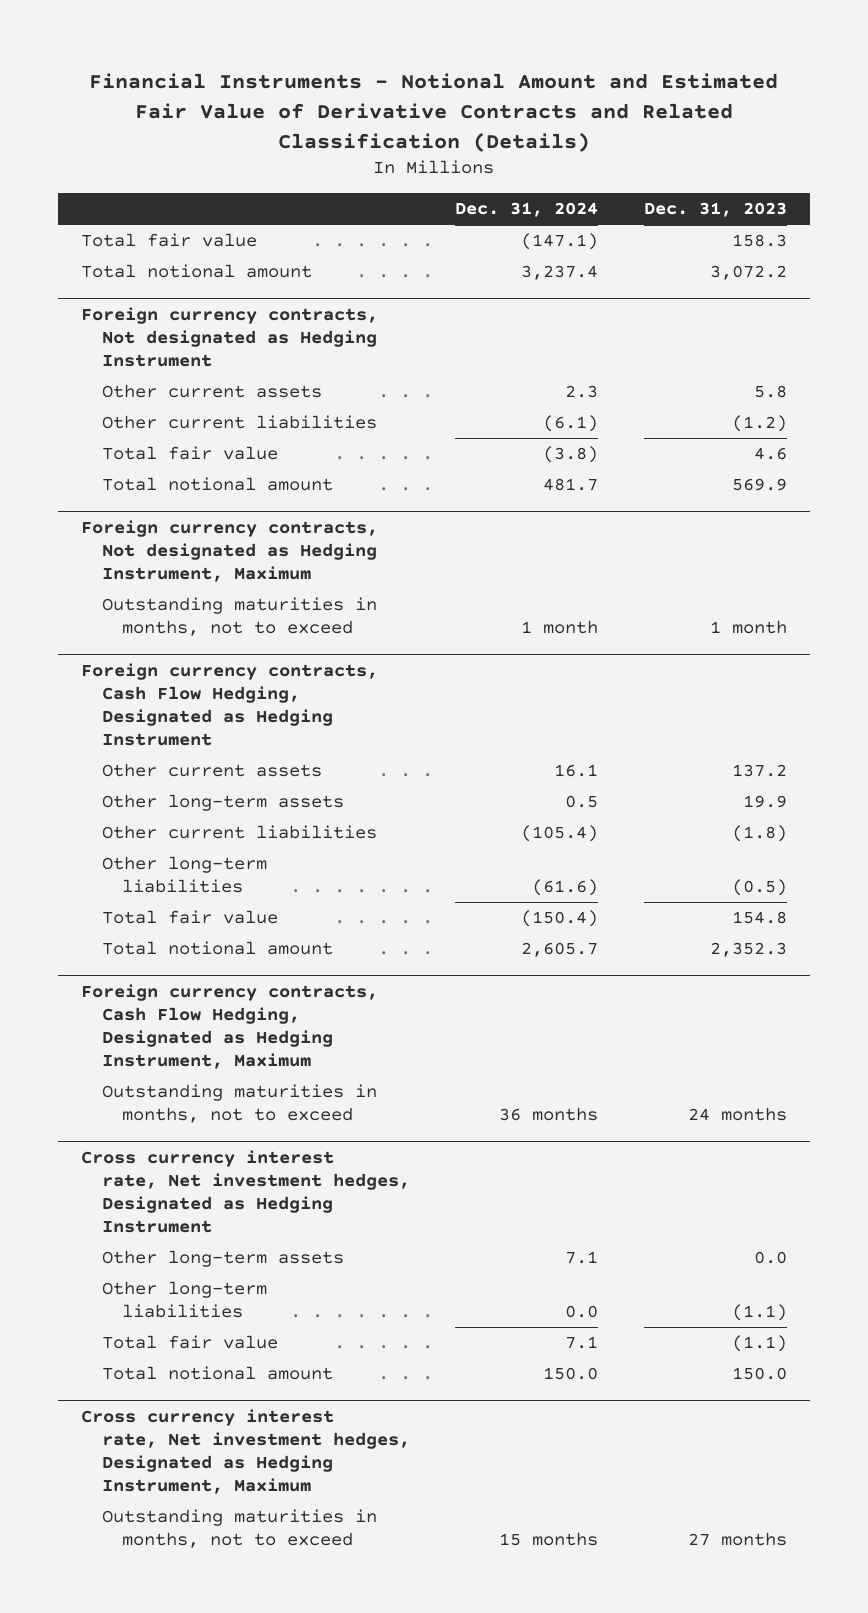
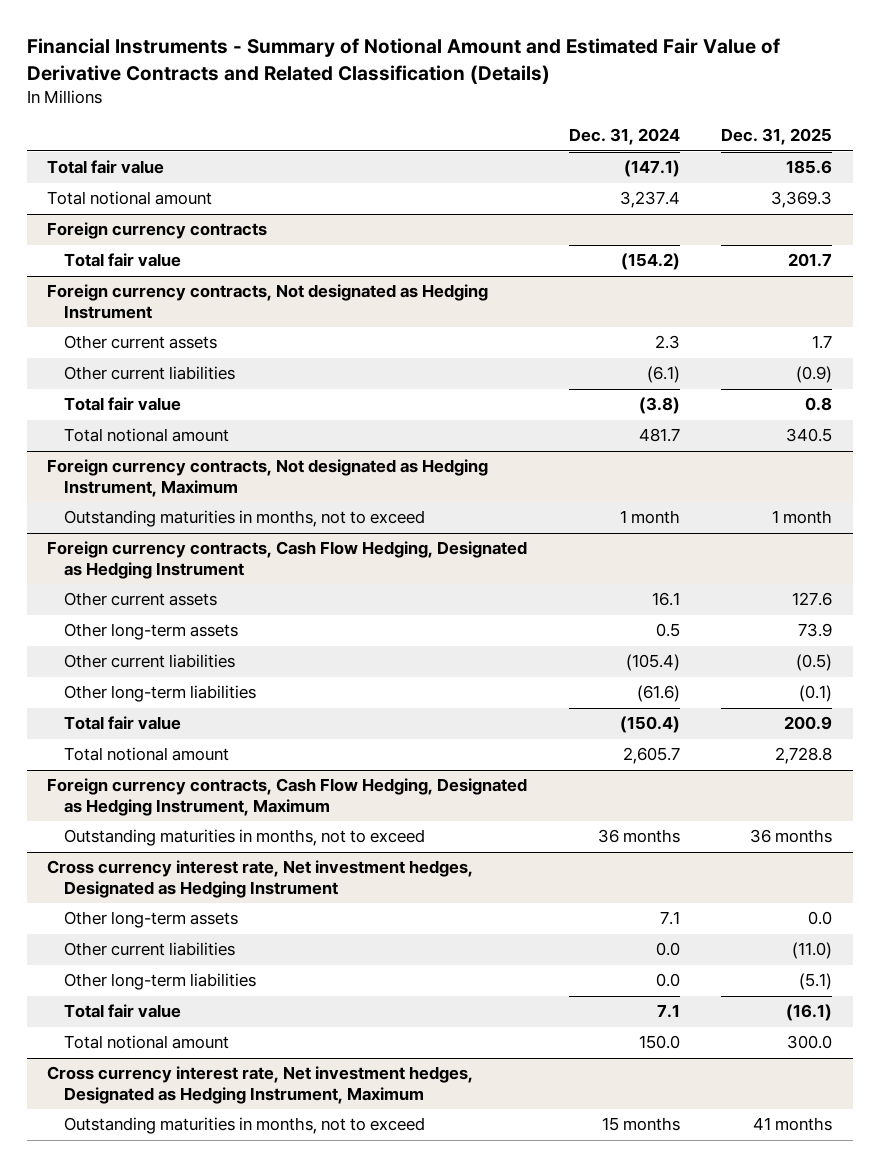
- Financial Instruments - Notional Amount and Estimated Fair Value of Derivative Contracts and Related Classification (Details)
+ Financial Instruments - Summary of Notional Amount and Estimated Fair Value of Derivative Contracts and Related Classification (Details)
- | Dec. 31, 2024 | Dec. 31, 2023
+ | Dec. 31, 2024 | Dec. 31, 2025
+ Foreign currency contracts
+ Total fair value | (154.2) | 201.7
@ Cross currency interest rate, Net investment hedges, Designated as Hedging Instrument
+ Other current liabilities | 0.0 | (11.0)

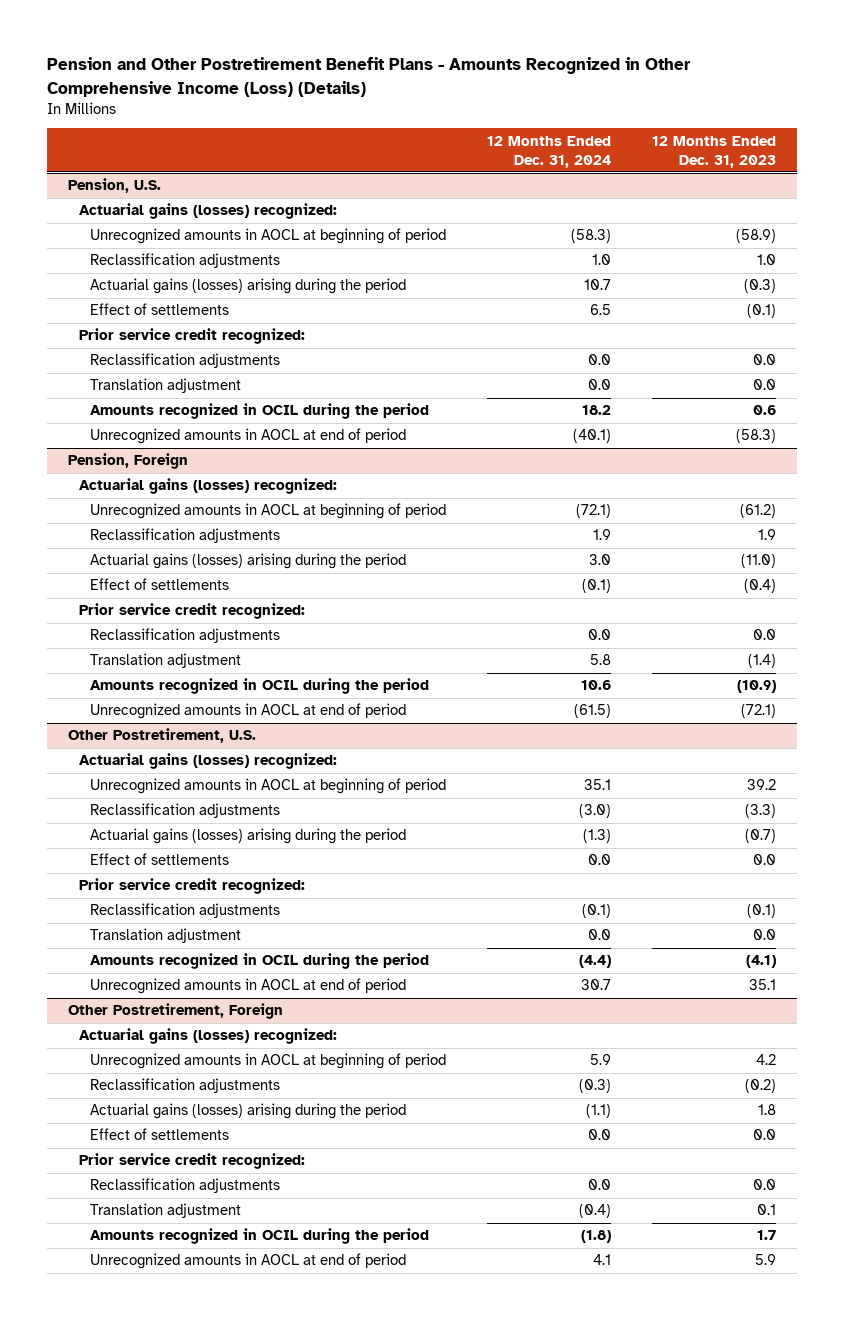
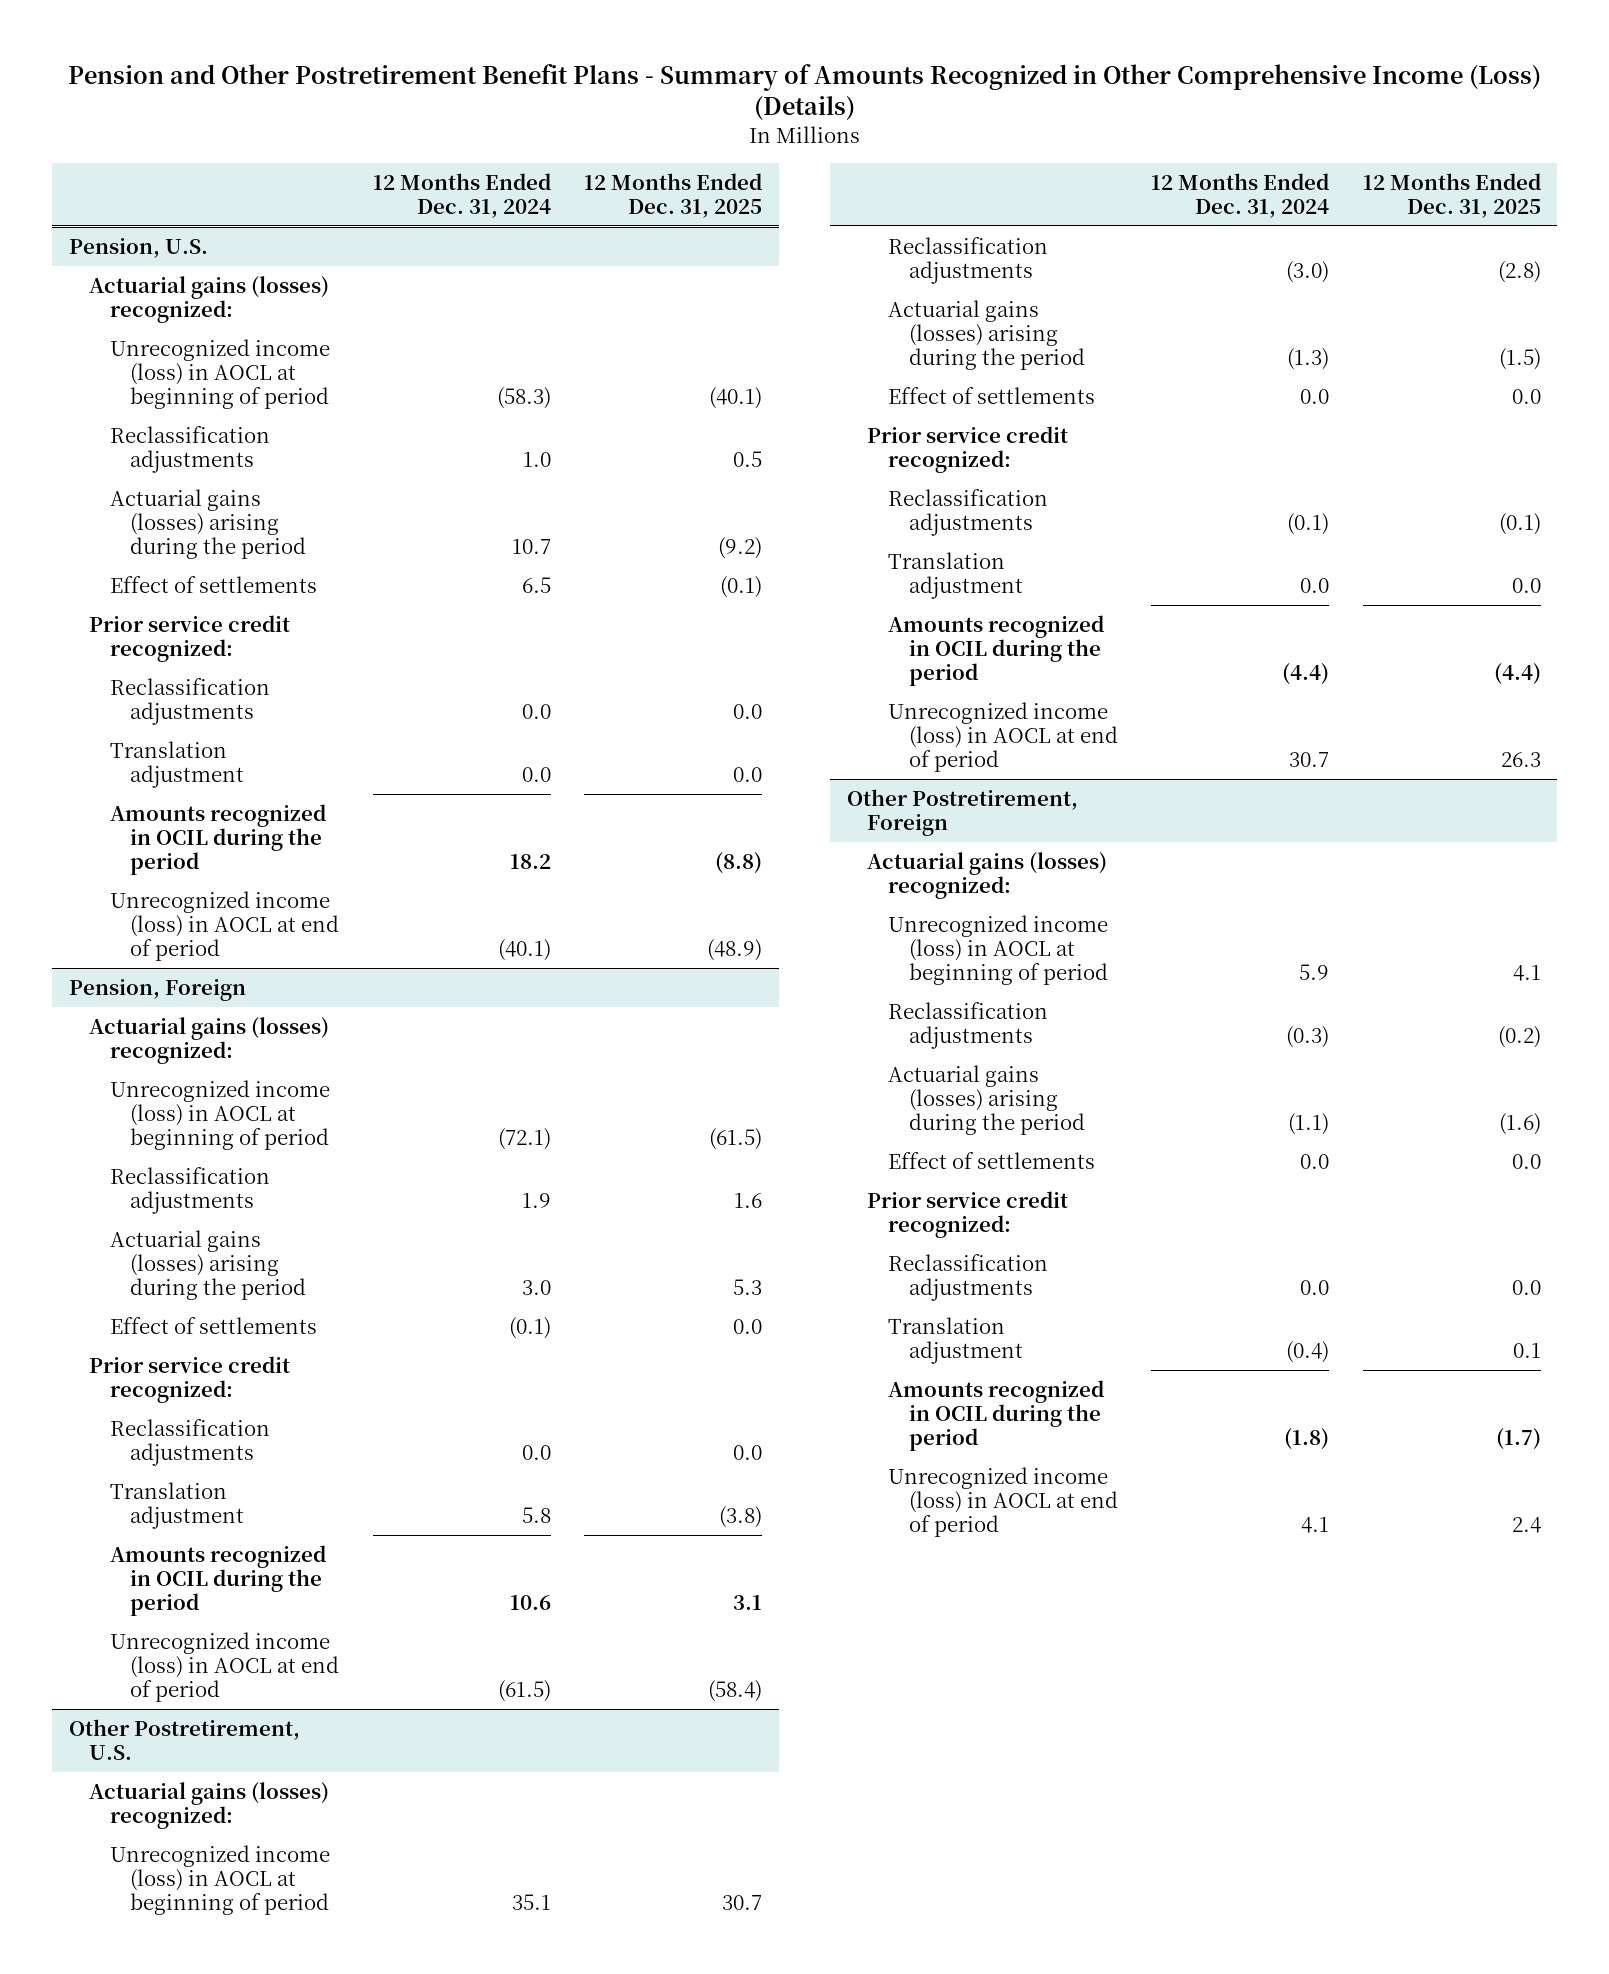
- Pension and Other Postretirement Benefit Plans - Amounts Recognized in Other Comprehensive Income (Loss) (Details)
+ Pension and Other Postretirement Benefit Plans - Summary of Amounts Recognized in Other Comprehensive Income (Loss) (Details)
- | 12 Months Ended Dec. 31, 2024 | 12 Months Ended Dec. 31, 2023
+ | 12 Months Ended Dec. 31, 2024 | 12 Months Ended Dec. 31, 2025
@ Pension, U.S.
- Unrecognized amounts in AOCL at beginning of period | (58.3) | (58.9)
+ Unrecognized income (loss) in AOCL at beginning of period | (58.3) | (40.1)
- Unrecognized amounts in AOCL at end of period | (40.1) | (58.3)
+ Unrecognized income (loss) in AOCL at end of period | (40.1) | (48.9)
@ Pension, Foreign
- Unrecognized amounts in AOCL at beginning of period | (72.1) | (61.2)
+ Unrecognized income (loss) in AOCL at beginning of period | (72.1) | (61.5)
- Unrecognized amounts in AOCL at end of period | (61.5) | (72.1)
+ Unrecognized income (loss) in AOCL at end of period | (61.5) | (58.4)
@ Other Postretirement, U.S.
- Unrecognized amounts in AOCL at beginning of period | 35.1 | 39.2
+ Unrecognized income (loss) in AOCL at beginning of period | 35.1 | 30.7
- Unrecognized amounts in AOCL at end of period | 30.7 | 35.1
+ Unrecognized income (loss) in AOCL at end of period | 30.7 | 26.3
@ Other Postretirement, Foreign
- Unrecognized amounts in AOCL at beginning of period | 5.9 | 4.2
+ Unrecognized income (loss) in AOCL at beginning of period | 5.9 | 4.1
- Unrecognized amounts in AOCL at end of period | 4.1 | 5.9
+ Unrecognized income (loss) in AOCL at end of period | 4.1 | 2.4

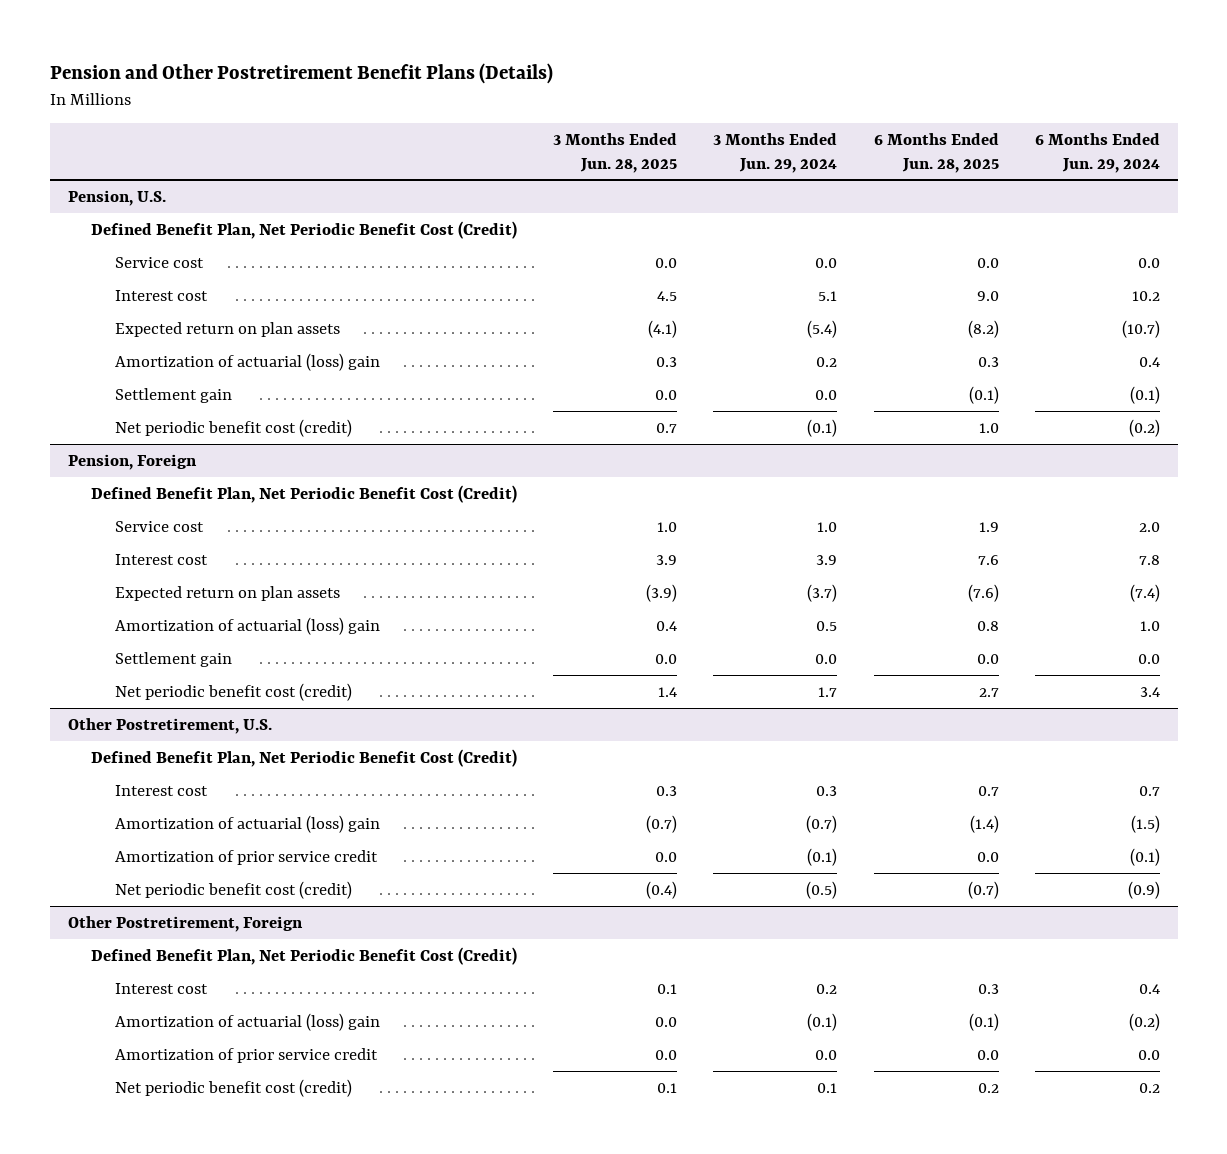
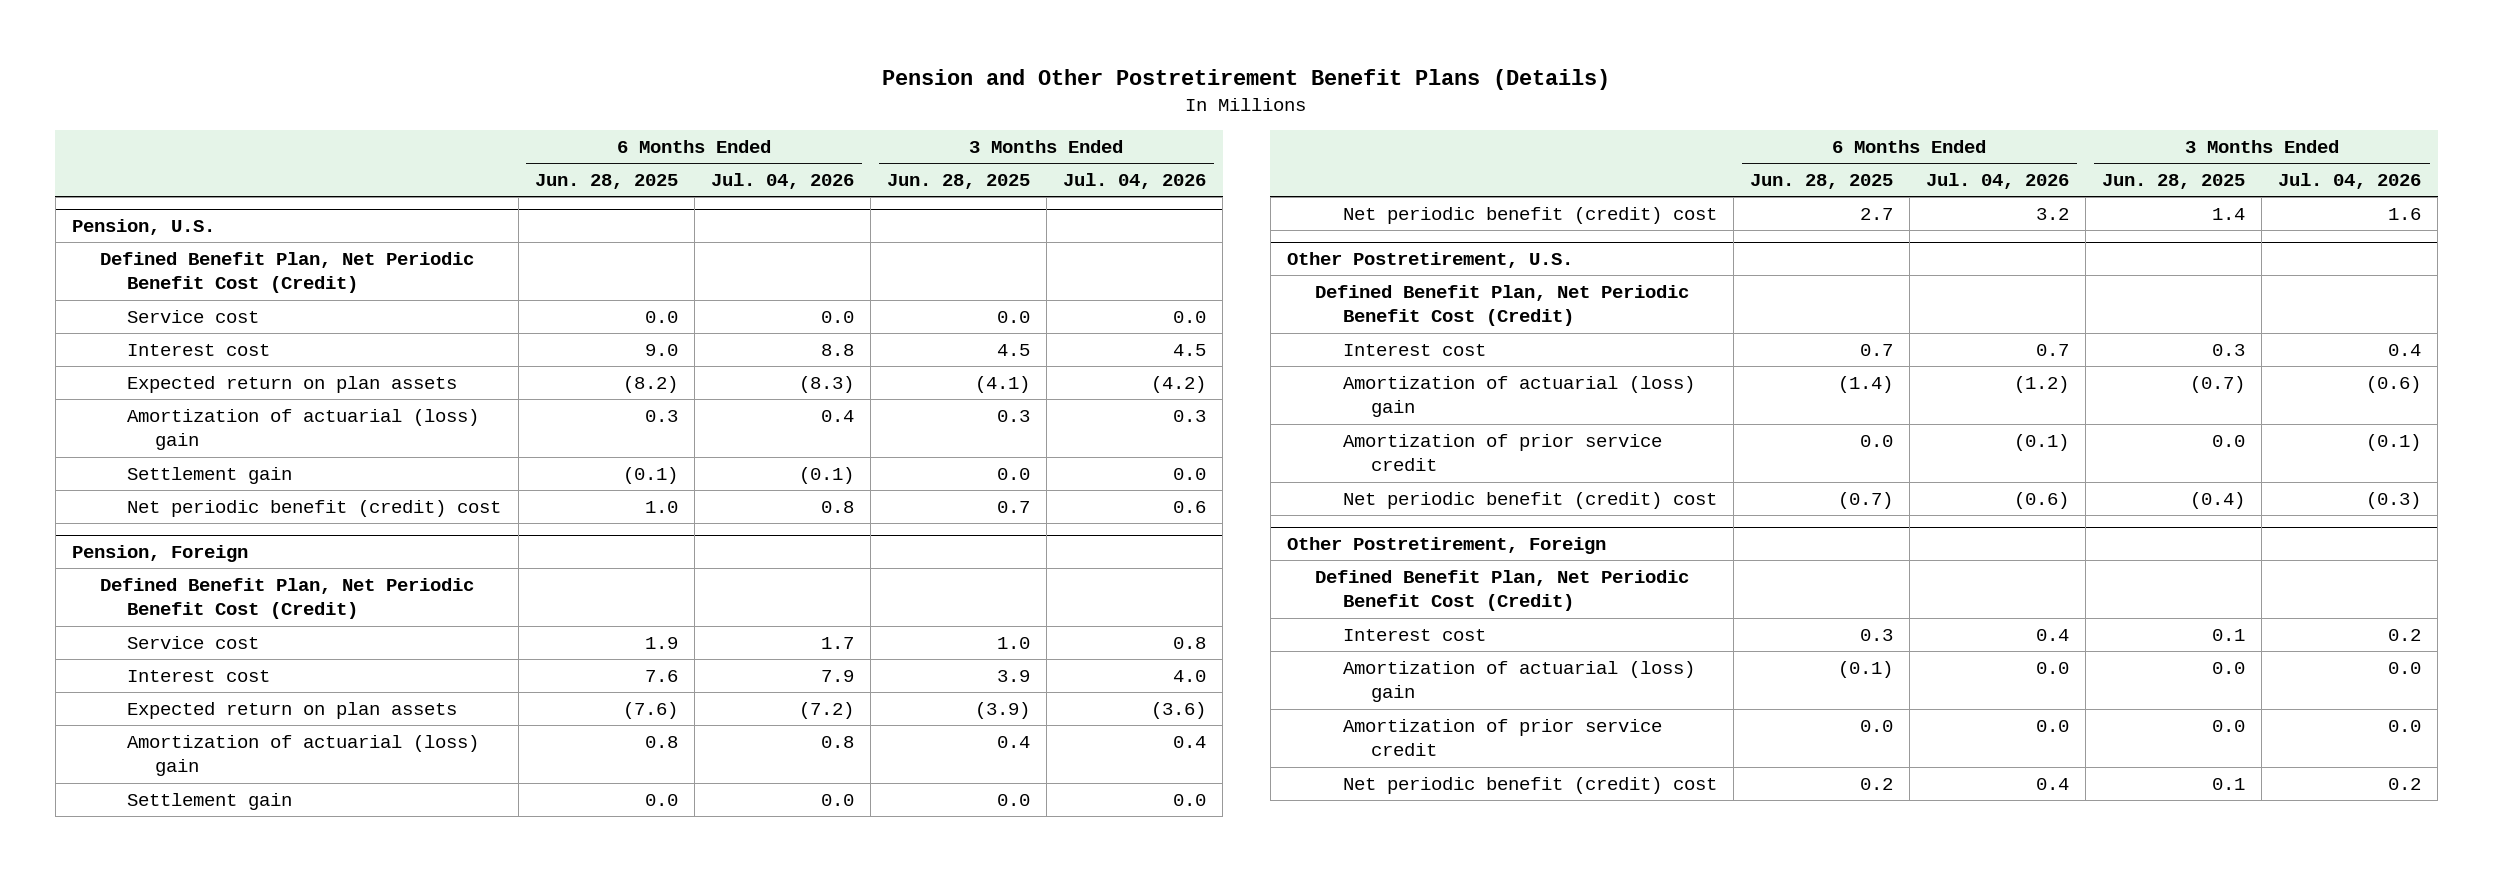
- | 3 Months Ended Jun. 28, 2025 | 3 Months Ended Jun. 29, 2024 | 6 Months Ended Jun. 28, 2025 | 6 Months Ended Jun. 29, 2024
+ | 6 Months Ended Jun. 28, 2025 | 6 Months Ended Jul. 04, 2026 | 3 Months Ended Jun. 28, 2025 | 3 Months Ended Jul. 04, 2026
@ Pension, U.S.
- Net periodic benefit cost (credit) | 0.7 | (0.1) | 1.0 | (0.2)
+ Net periodic benefit (credit) cost | 1.0 | 0.8 | 0.7 | 0.6
@ Pension, Foreign
- Net periodic benefit cost (credit) | 1.4 | 1.7 | 2.7 | 3.4
+ Net periodic benefit (credit) cost | 2.7 | 3.2 | 1.4 | 1.6
@ Other Postretirement, U.S.
- Net periodic benefit cost (credit) | (0.4) | (0.5) | (0.7) | (0.9)
+ Net periodic benefit (credit) cost | (0.7) | (0.6) | (0.4) | (0.3)
@ Other Postretirement, Foreign
- Net periodic benefit cost (credit) | 0.1 | 0.1 | 0.2 | 0.2
+ Net periodic benefit (credit) cost | 0.2 | 0.4 | 0.1 | 0.2

